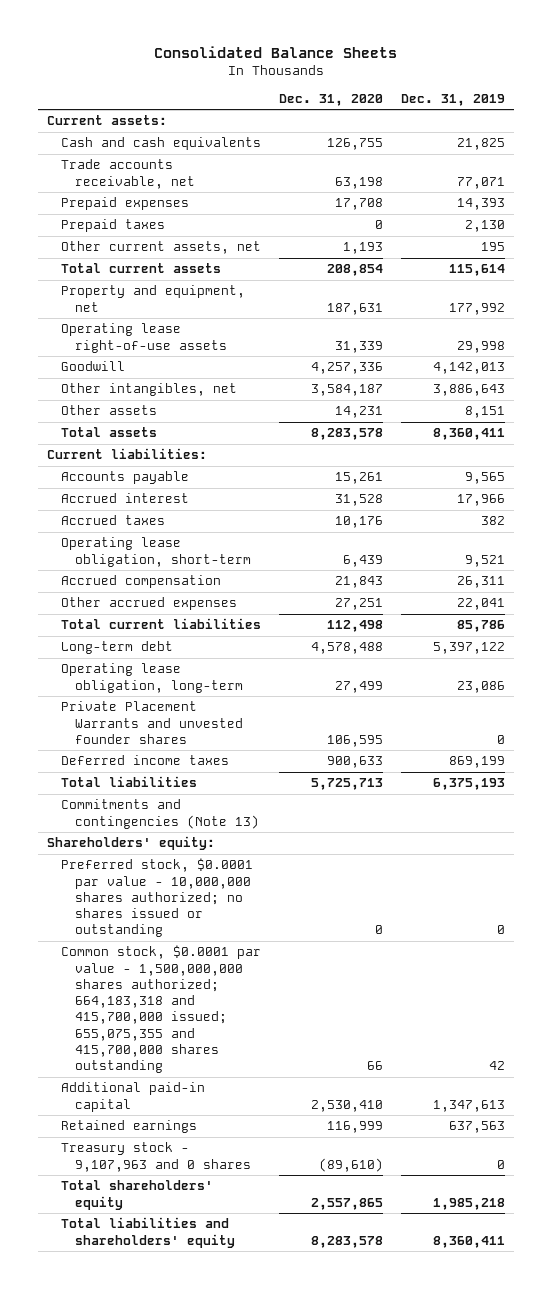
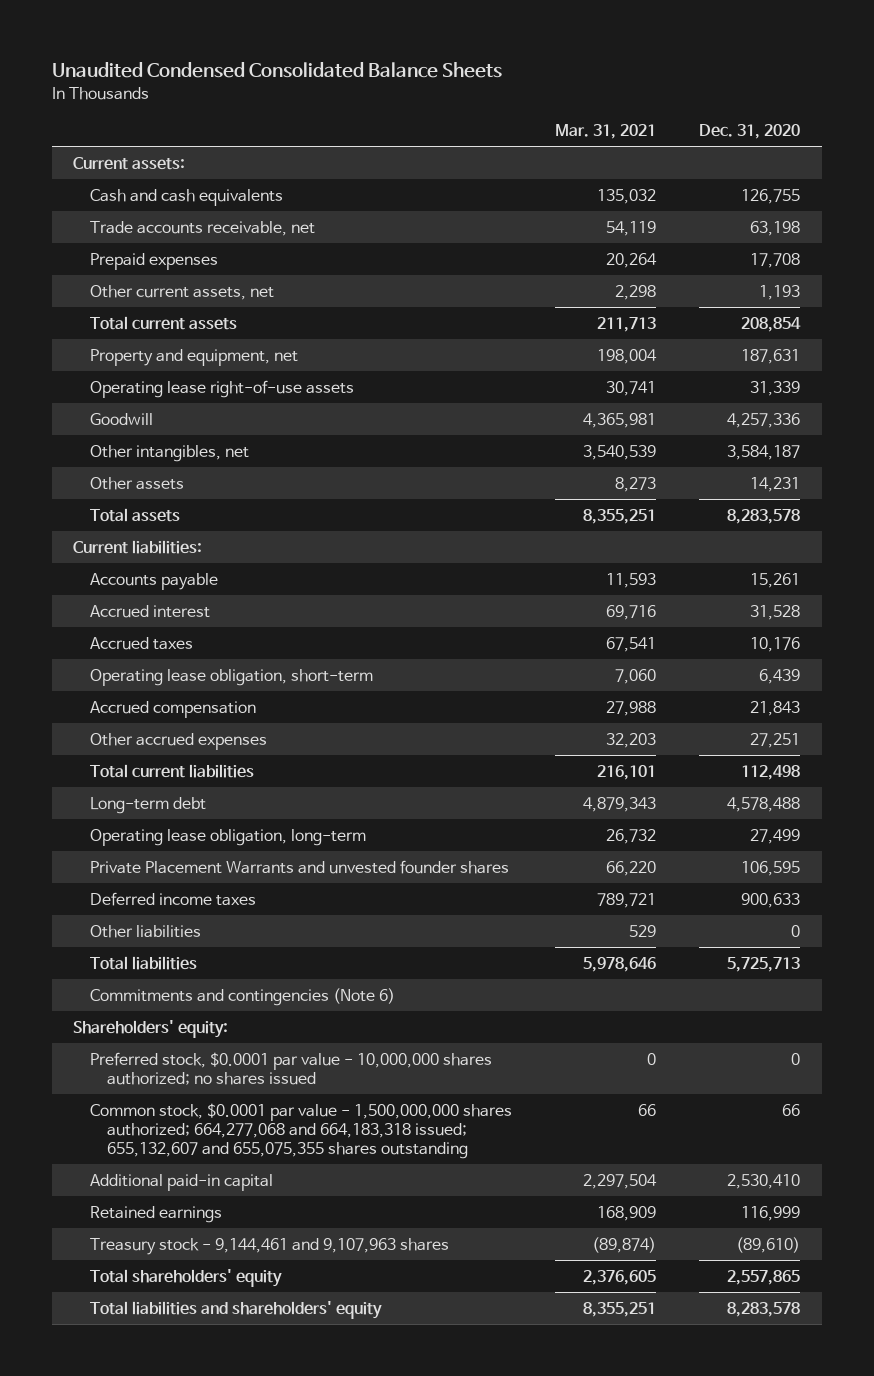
- Consolidated Balance Sheets
+ Unaudited Condensed Consolidated Balance Sheets
- | Dec. 31, 2020 | Dec. 31, 2019
+ | Mar. 31, 2021 | Dec. 31, 2020
- Prepaid taxes | 0 | 2,130
+ Other liabilities | 529 | 0
- Commitments and contingencies (Note 13)
+ Commitments and contingencies (Note 6)
- Preferred stock, $0.0001 par value - 10,000,000 shares authorized; no shares issued or outstanding | 0 | 0
- Common stock, $0.0001 par value - 1,500,000,000 shares authorized; 664,183,318 and 415,700,000 issued; 655,075,355 and 415,700,000 shares outstanding | 66 | 42
+ Preferred stock, $0.0001 par value - 10,000,000 shares authorized; no shares issued | 0 | 0
+ Common stock, $0.0001 par value - 1,500,000,000 shares authorized; 664,277,068 and 664,183,318 issued; 655,132,607 and 655,075,355 shares outstanding | 66 | 66
- Treasury stock - 9,107,963 and 0 shares | (89,610) | 0
+ Treasury stock - 9,144,461 and 9,107,963 shares | (89,874) | (89,610)

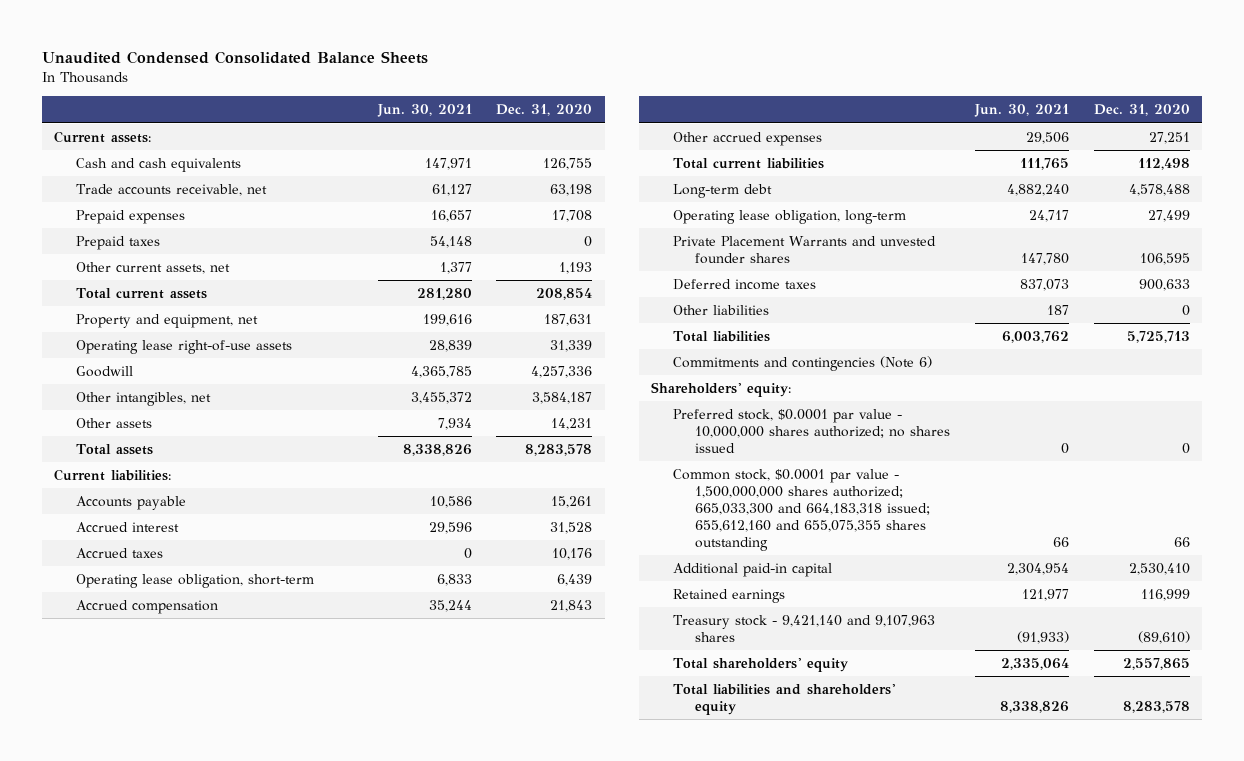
- | Mar. 31, 2021 | Dec. 31, 2020
+ | Jun. 30, 2021 | Dec. 31, 2020
+ Prepaid taxes | 54,148 | 0
- Common stock, $0.0001 par value - 1,500,000,000 shares authorized; 664,277,068 and 664,183,318 issued; 655,132,607 and 655,075,355 shares outstanding | 66 | 66
+ Common stock, $0.0001 par value - 1,500,000,000 shares authorized; 665,033,300 and 664,183,318 issued; 655,612,160 and 655,075,355 shares outstanding | 66 | 66
- Treasury stock - 9,144,461 and 9,107,963 shares | (89,874) | (89,610)
+ Treasury stock - 9,421,140 and 9,107,963 shares | (91,933) | (89,610)

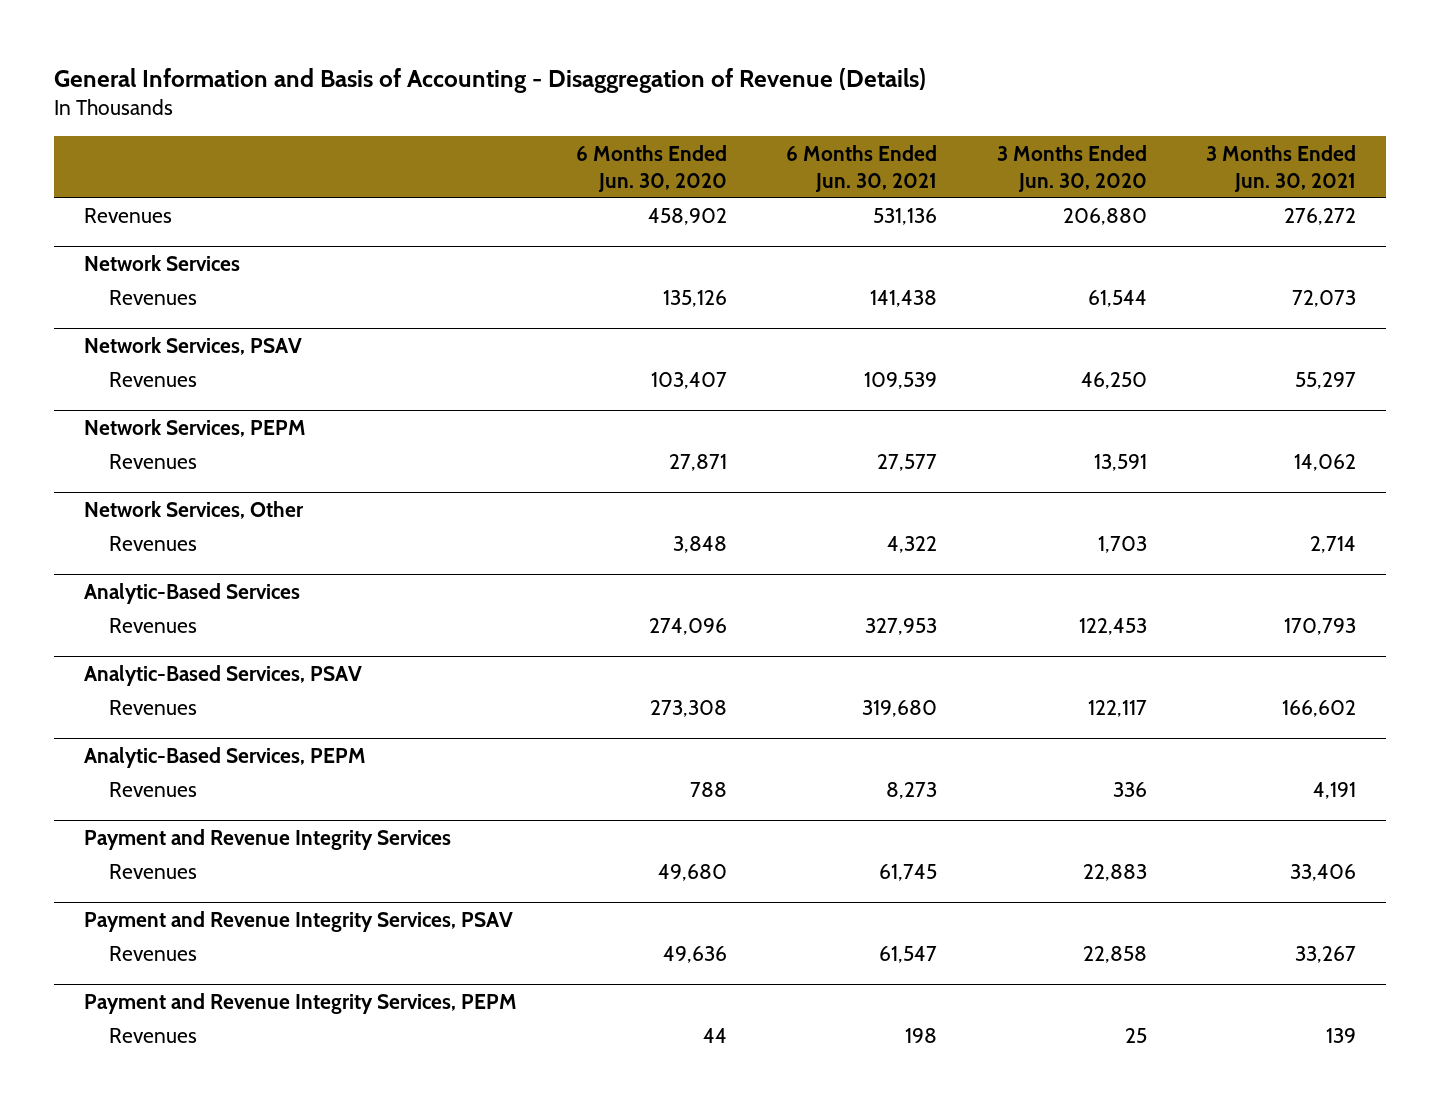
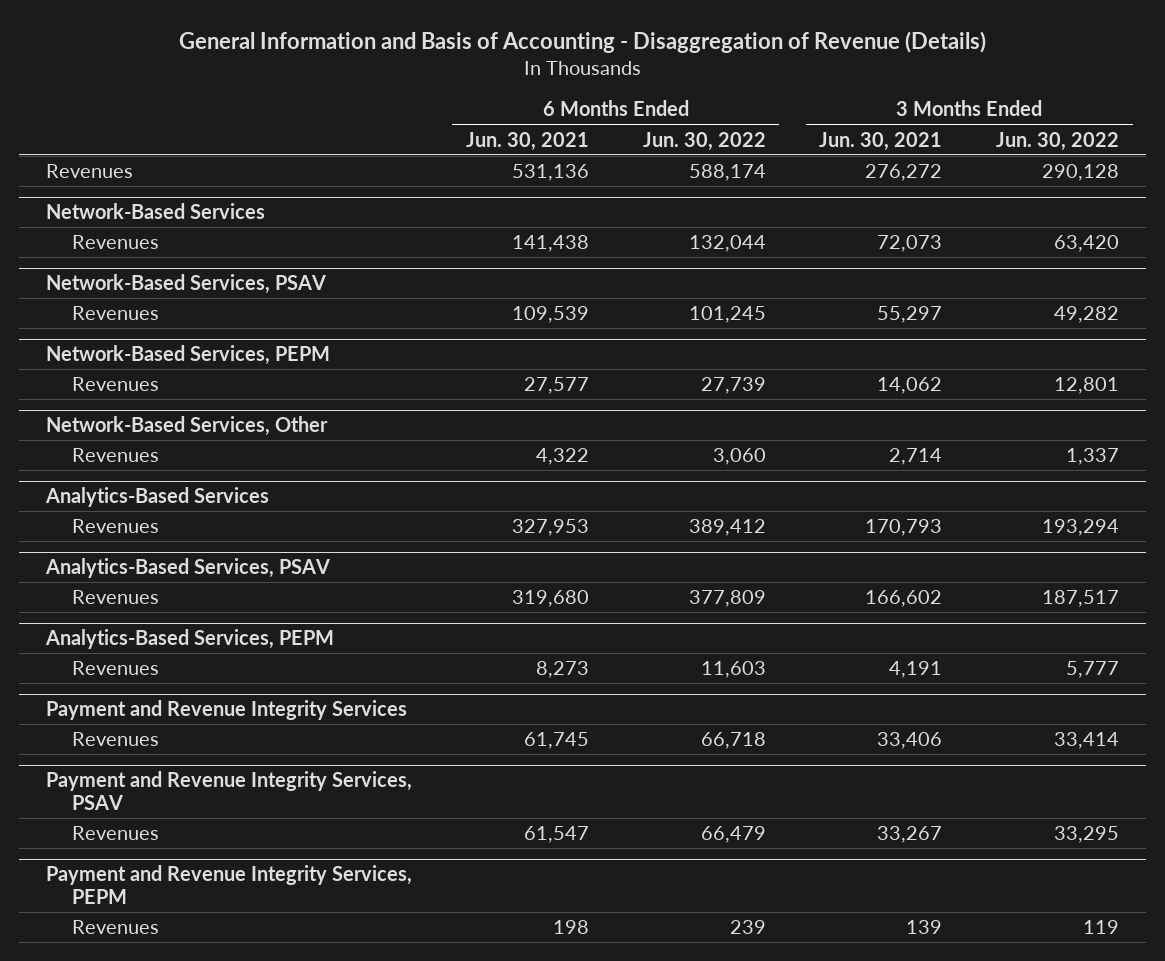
- | 6 Months Ended Jun. 30, 2020 | 6 Months Ended Jun. 30, 2021 | 3 Months Ended Jun. 30, 2020 | 3 Months Ended Jun. 30, 2021
+ | 6 Months Ended Jun. 30, 2021 | 6 Months Ended Jun. 30, 2022 | 3 Months Ended Jun. 30, 2021 | 3 Months Ended Jun. 30, 2022
- Network Services
+ Network-Based Services
- Network Services, PSAV
+ Network-Based Services, PSAV
- Network Services, PEPM
+ Network-Based Services, PEPM
- Network Services, Other
+ Network-Based Services, Other
- Analytic-Based Services
+ Analytics-Based Services
- Analytic-Based Services, PSAV
+ Analytics-Based Services, PSAV
- Analytic-Based Services, PEPM
+ Analytics-Based Services, PEPM

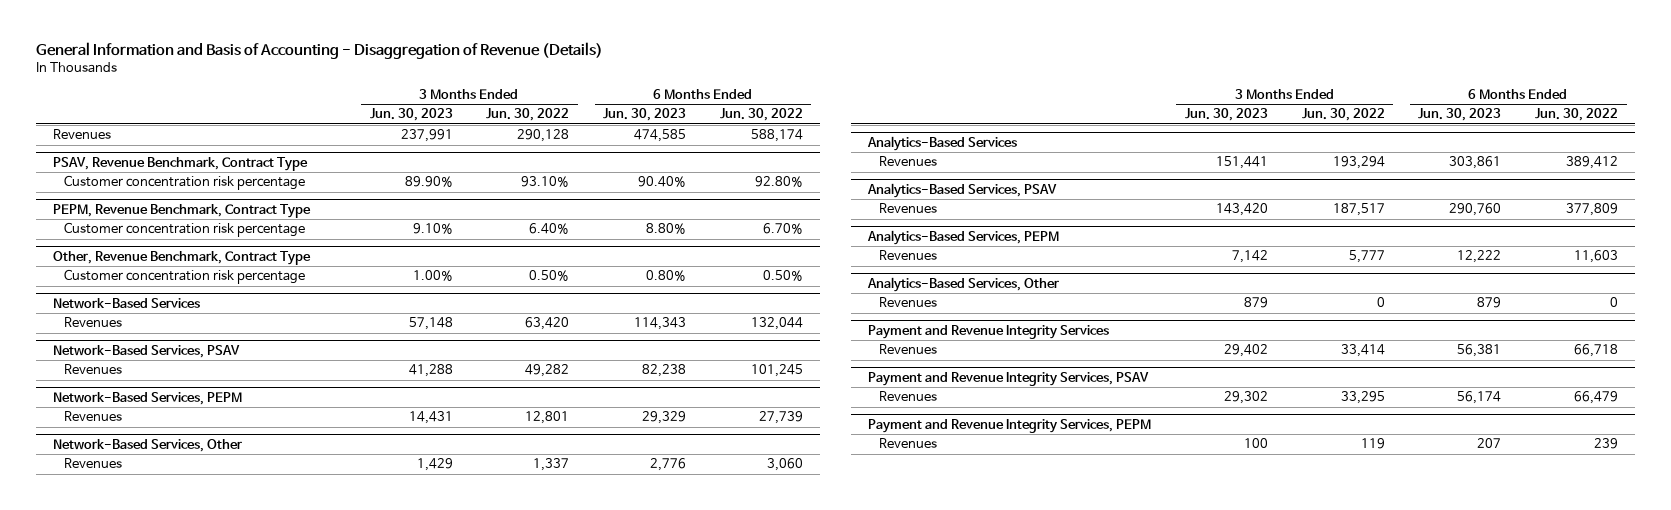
- | 6 Months Ended Jun. 30, 2021 | 6 Months Ended Jun. 30, 2022 | 3 Months Ended Jun. 30, 2021 | 3 Months Ended Jun. 30, 2022
+ | 3 Months Ended Jun. 30, 2023 | 3 Months Ended Jun. 30, 2022 | 6 Months Ended Jun. 30, 2023 | 6 Months Ended Jun. 30, 2022
+ PSAV, Revenue Benchmark, Contract Type
+ Customer concentration risk percentage | 89.90% | 93.10% | 90.40% | 92.80%
+ PEPM, Revenue Benchmark, Contract Type
+ Customer concentration risk percentage | 9.10% | 6.40% | 8.80% | 6.70%
+ Other, Revenue Benchmark, Contract Type
+ Customer concentration risk percentage | 1.00% | 0.50% | 0.80% | 0.50%
+ Analytics-Based Services, Other
+ Revenues | 879 | 0 | 879 | 0

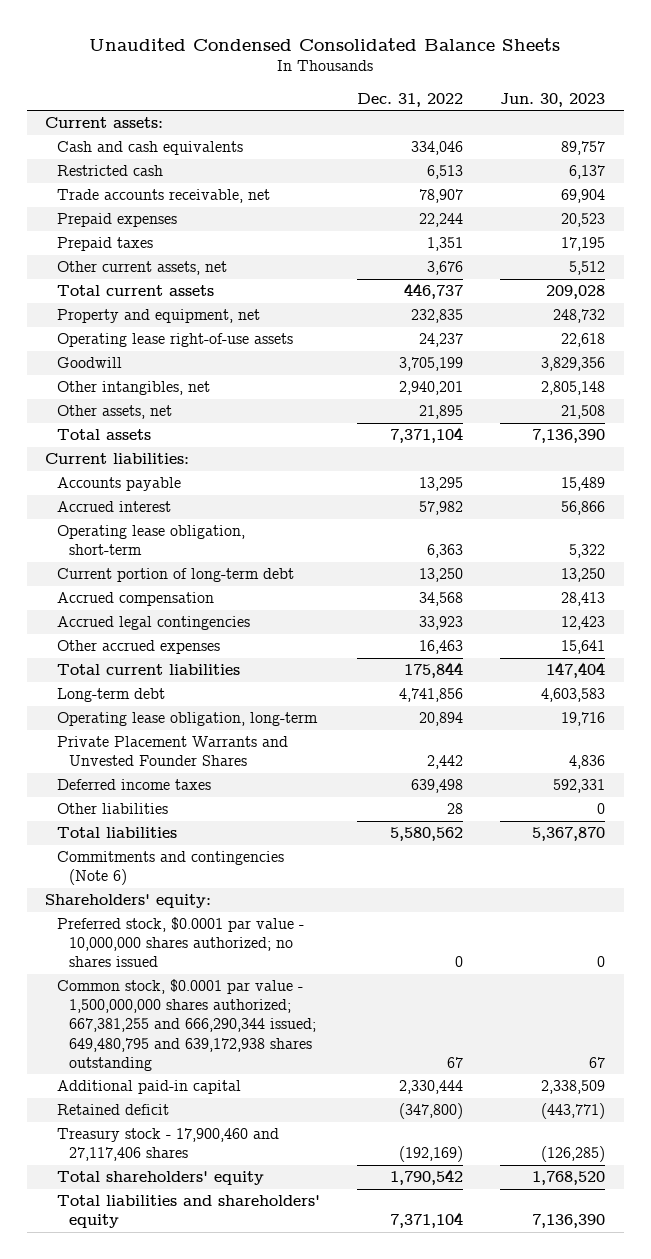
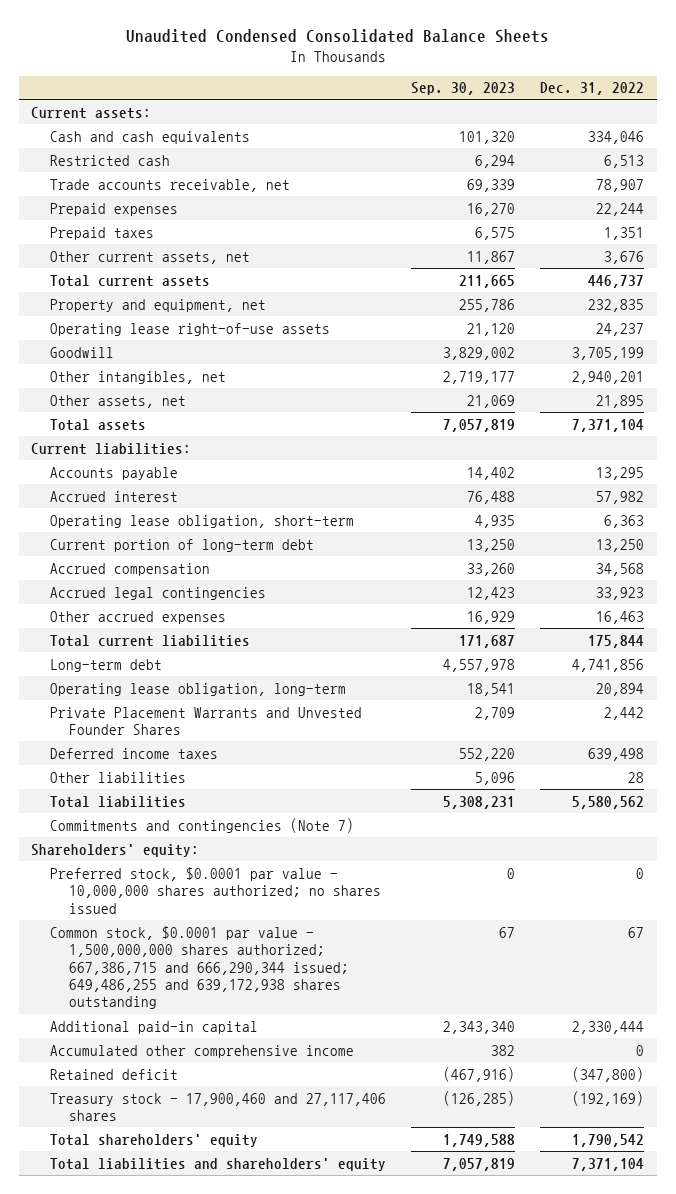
- | Dec. 31, 2022 | Jun. 30, 2023
+ | Sep. 30, 2023 | Dec. 31, 2022
- Commitments and contingencies (Note 6)
+ Commitments and contingencies (Note 7)
- Common stock, $0.0001 par value - 1,500,000,000 shares authorized; 667,381,255 and 666,290,344 issued; 649,480,795 and 639,172,938 shares outstanding | 67 | 67
+ Common stock, $0.0001 par value - 1,500,000,000 shares authorized; 667,386,715 and 666,290,344 issued; 649,486,255 and 639,172,938 shares outstanding | 67 | 67
+ Accumulated other comprehensive income | 382 | 0

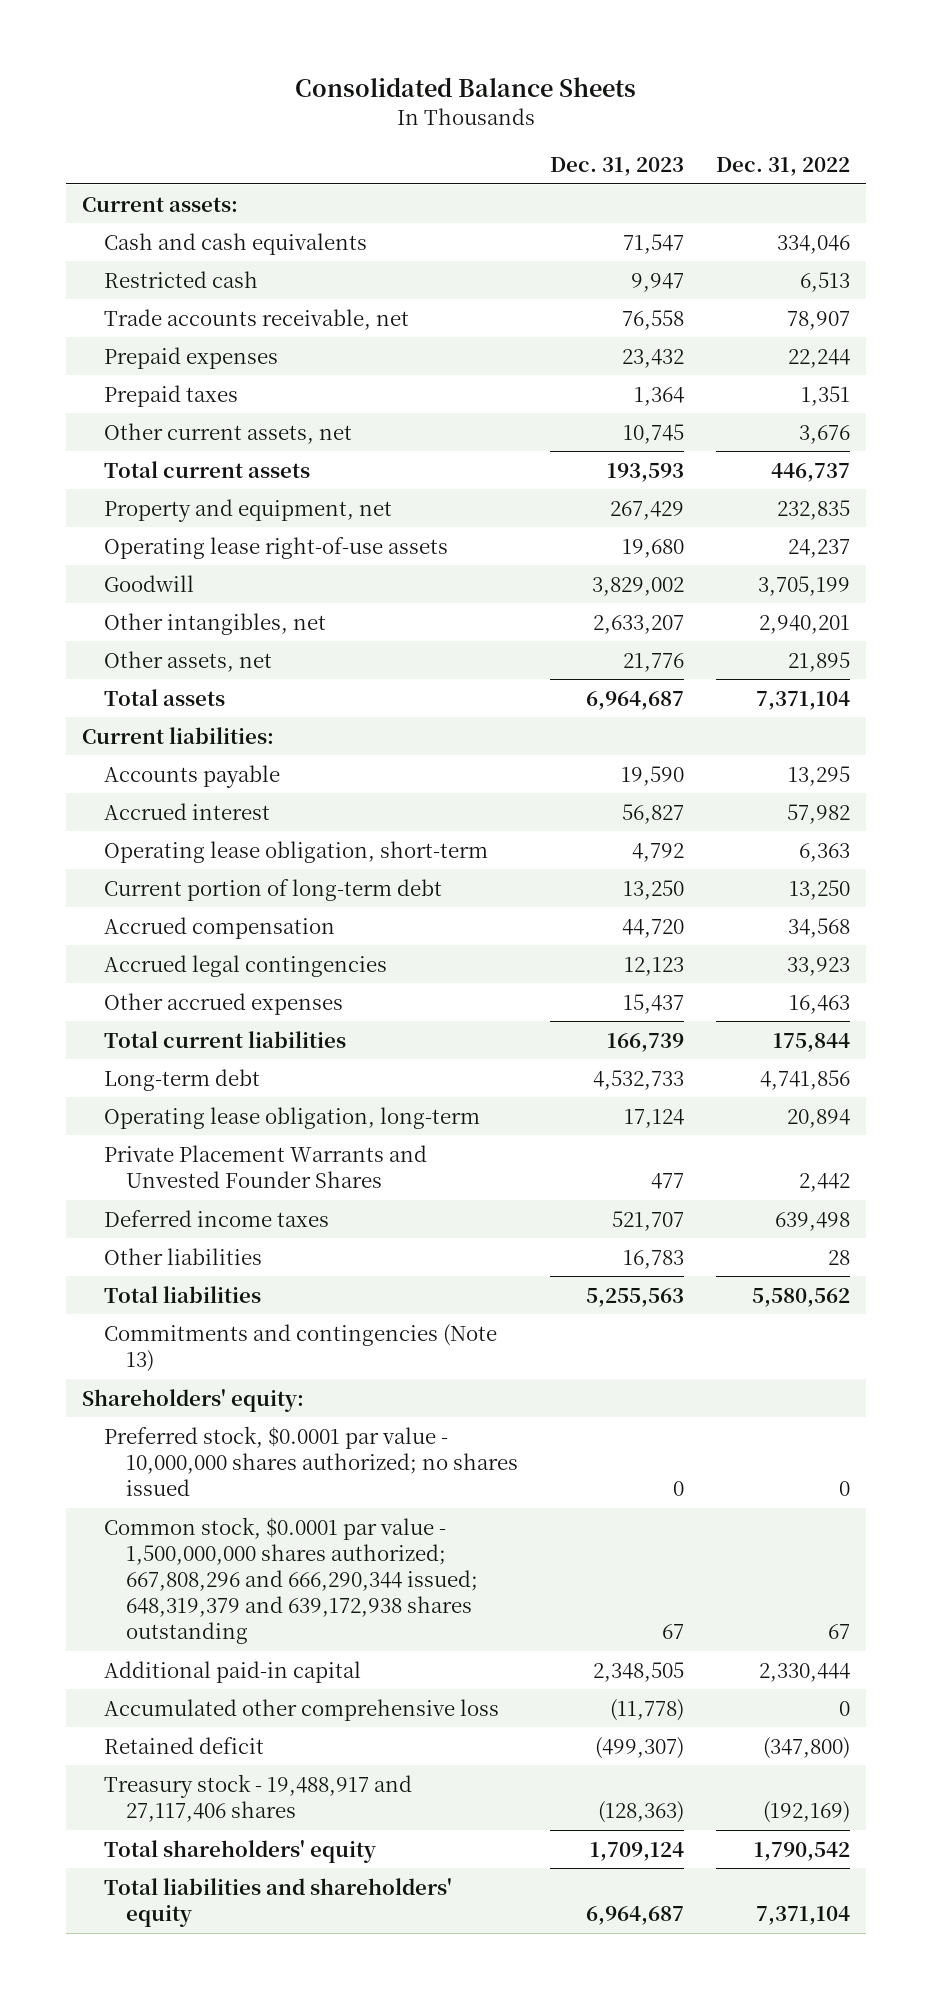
- Unaudited Condensed Consolidated Balance Sheets
+ Consolidated Balance Sheets
- | Sep. 30, 2023 | Dec. 31, 2022
+ | Dec. 31, 2023 | Dec. 31, 2022
- Commitments and contingencies (Note 7)
+ Commitments and contingencies (Note 13)
- Common stock, $0.0001 par value - 1,500,000,000 shares authorized; 667,386,715 and 666,290,344 issued; 649,486,255 and 639,172,938 shares outstanding | 67 | 67
+ Common stock, $0.0001 par value - 1,500,000,000 shares authorized; 667,808,296 and 666,290,344 issued; 648,319,379 and 639,172,938 shares outstanding | 67 | 67
- Accumulated other comprehensive income | 382 | 0
+ Accumulated other comprehensive loss | (11,778) | 0
- Treasury stock - 17,900,460 and 27,117,406 shares | (126,285) | (192,169)
+ Treasury stock - 19,488,917 and 27,117,406 shares | (128,363) | (192,169)

